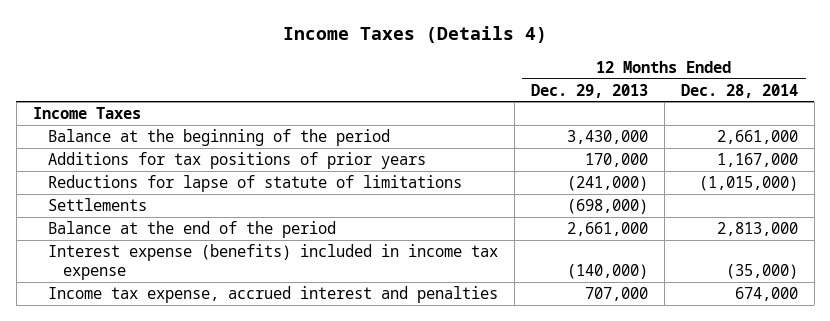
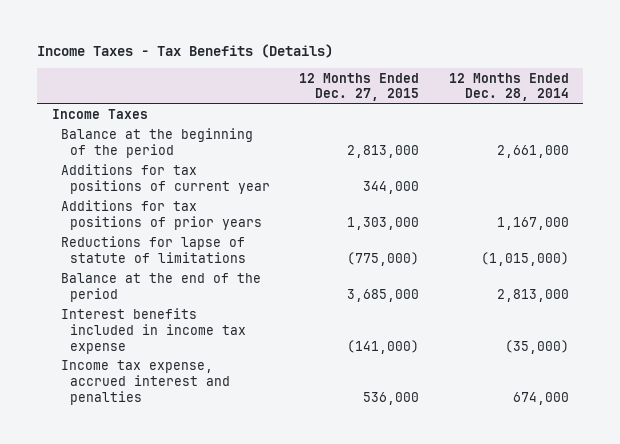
- Income Taxes (Details 4)
+ Income Taxes - Tax Benefits (Details)
- | 12 Months Ended Dec. 29, 2013 | 12 Months Ended Dec. 28, 2014
+ | 12 Months Ended Dec. 27, 2015 | 12 Months Ended Dec. 28, 2014
+ Additions for tax positions of current year | 344,000 |
- Settlements | (698,000) |
- Interest expense (benefits) included in income tax expense | (140,000) | (35,000)
+ Interest benefits included in income tax expense | (141,000) | (35,000)

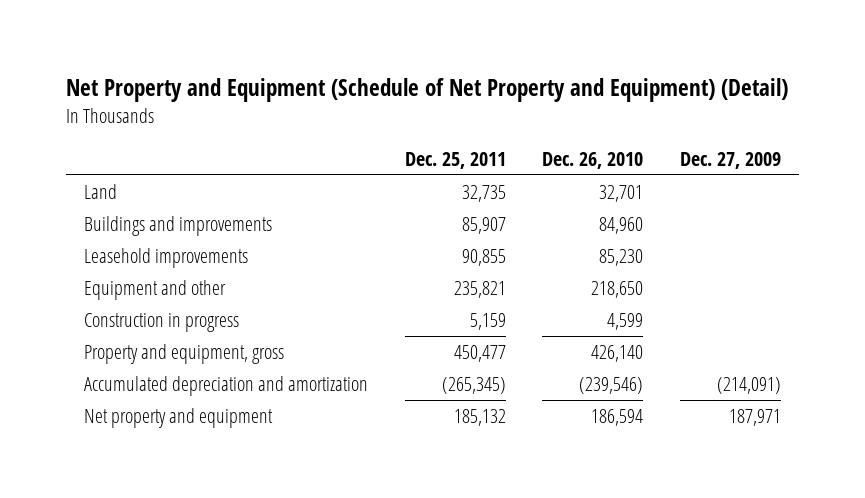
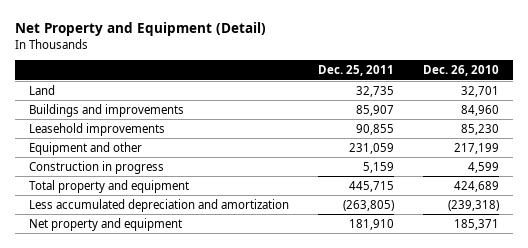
- Net Property and Equipment (Schedule of Net Property and Equipment) (Detail)
+ Net Property and Equipment (Detail)
- | Dec. 25, 2011 | Dec. 26, 2010 | Dec. 27, 2009
+ | Dec. 25, 2011 | Dec. 26, 2010
- Equipment and other | 235,821 | 218,650 |
+ Equipment and other | 231,059 | 217,199
- Property and equipment, gross | 450,477 | 426,140 |
- Accumulated depreciation and amortization | (265,345) | (239,546) | (214,091)
- Net property and equipment | 185,132 | 186,594 | 187,971
+ Total property and equipment | 445,715 | 424,689
+ Less accumulated depreciation and amortization | (263,805) | (239,318)
+ Net property and equipment | 181,910 | 185,371

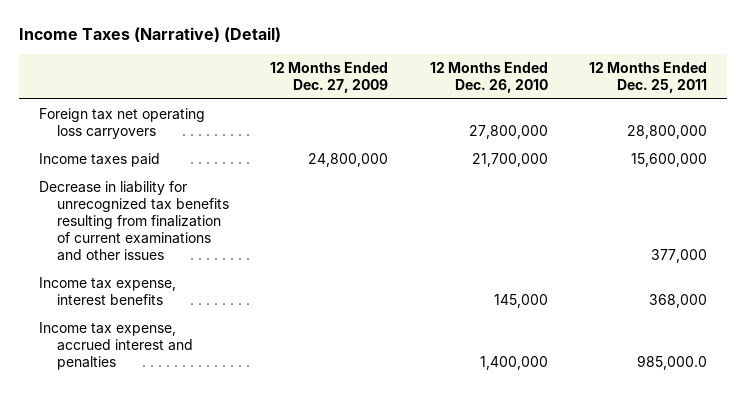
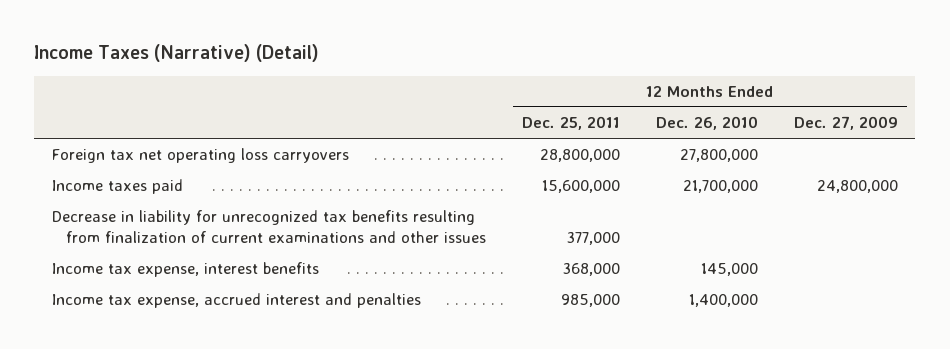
- | 12 Months Ended Dec. 27, 2009 | 12 Months Ended Dec. 26, 2010 | 12 Months Ended Dec. 25, 2011
+ | 12 Months Ended Dec. 25, 2011 | 12 Months Ended Dec. 26, 2010 | 12 Months Ended Dec. 27, 2009
- Income tax expense, accrued interest and penalties | | 1,400,000 | 985,000.0
+ Income tax expense, accrued interest and penalties | 985,000 | 1,400,000 |

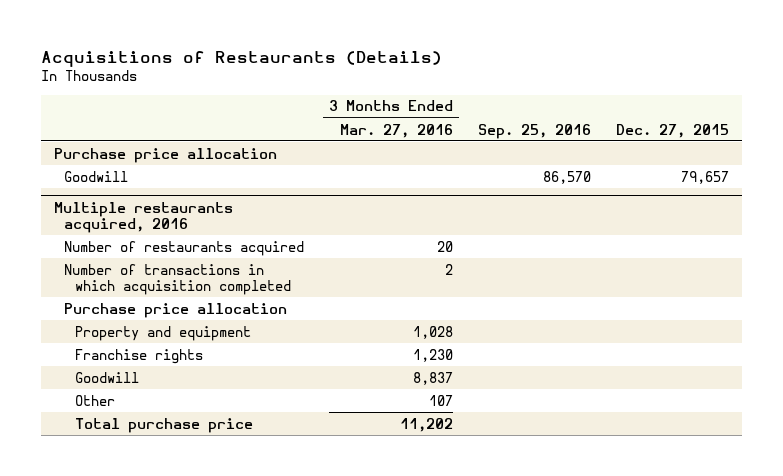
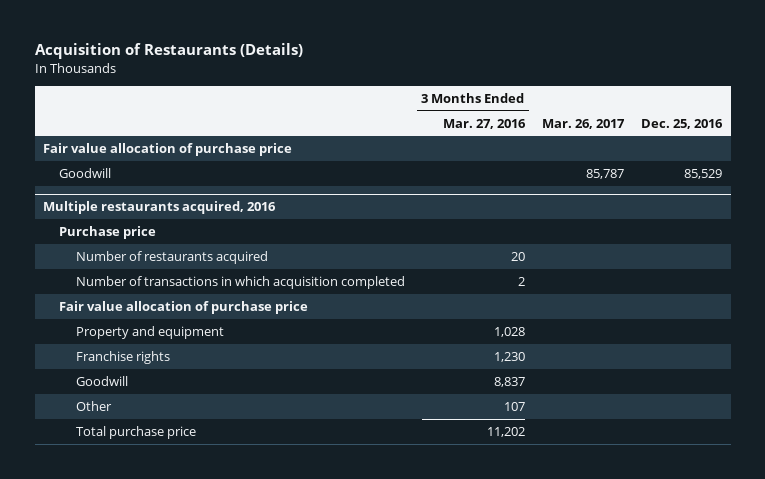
- Acquisitions of Restaurants (Details)
+ Acquisition of Restaurants (Details)
- | 3 Months Ended Mar. 27, 2016 | Sep. 25, 2016 | Dec. 27, 2015
+ | 3 Months Ended Mar. 27, 2016 | Mar. 26, 2017 | Dec. 25, 2016
- Purchase price allocation
+ Fair value allocation of purchase price
@ Multiple restaurants acquired, 2016
+ Purchase price
- Purchase price allocation
+ Fair value allocation of purchase price

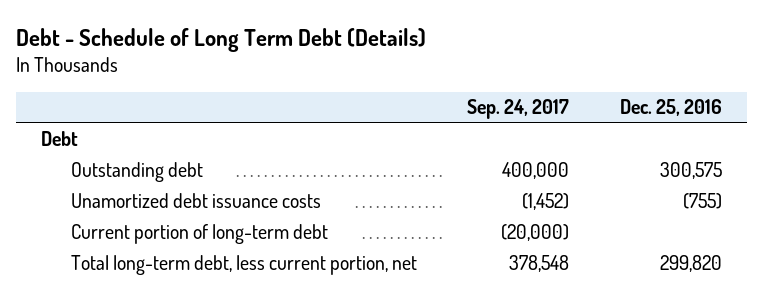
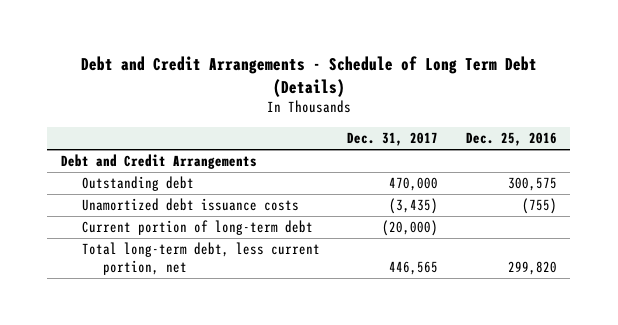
- Debt - Schedule of Long Term Debt (Details)
+ Debt and Credit Arrangements - Schedule of Long Term Debt (Details)
- | Sep. 24, 2017 | Dec. 25, 2016
+ | Dec. 31, 2017 | Dec. 25, 2016
- Debt
+ Debt and Credit Arrangements

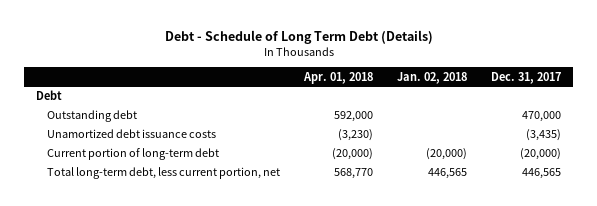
- Debt and Credit Arrangements - Schedule of Long Term Debt (Details)
+ Debt - Schedule of Long Term Debt (Details)
- | Dec. 31, 2017 | Dec. 25, 2016
+ | Apr. 01, 2018 | Jan. 02, 2018 | Dec. 31, 2017
- Debt and Credit Arrangements
+ Debt

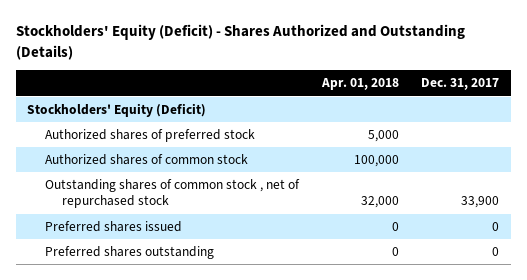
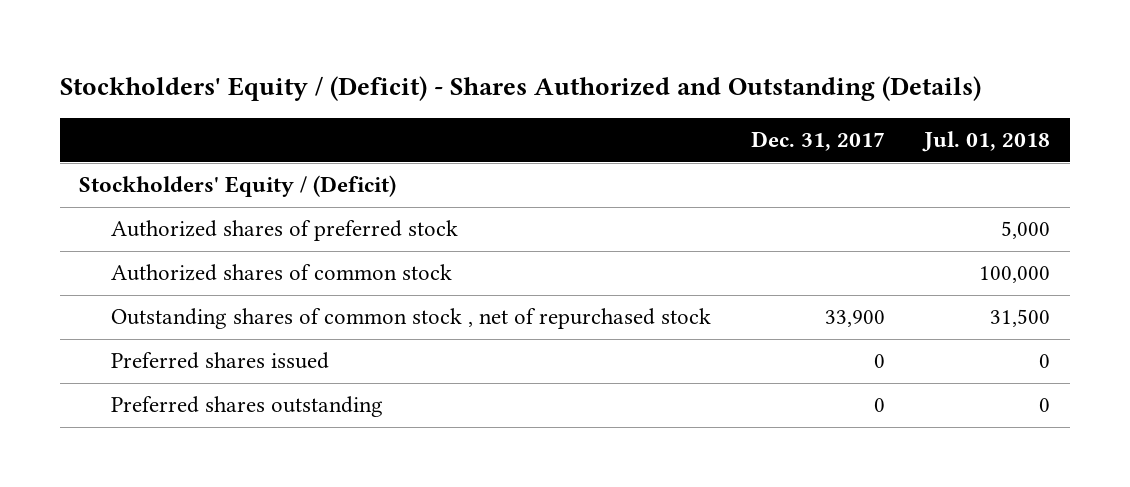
- Stockholders' Equity (Deficit) - Shares Authorized and Outstanding (Details)
+ Stockholders' Equity / (Deficit) - Shares Authorized and Outstanding (Details)
- | Apr. 01, 2018 | Dec. 31, 2017
+ | Dec. 31, 2017 | Jul. 01, 2018
- Stockholders' Equity (Deficit)
+ Stockholders' Equity / (Deficit)

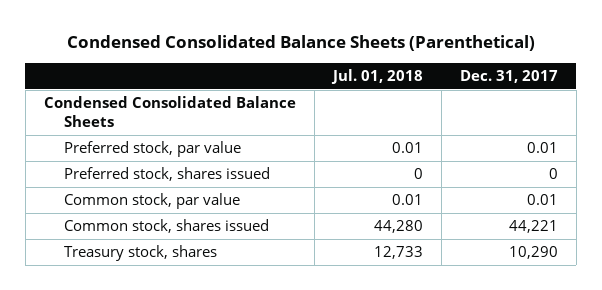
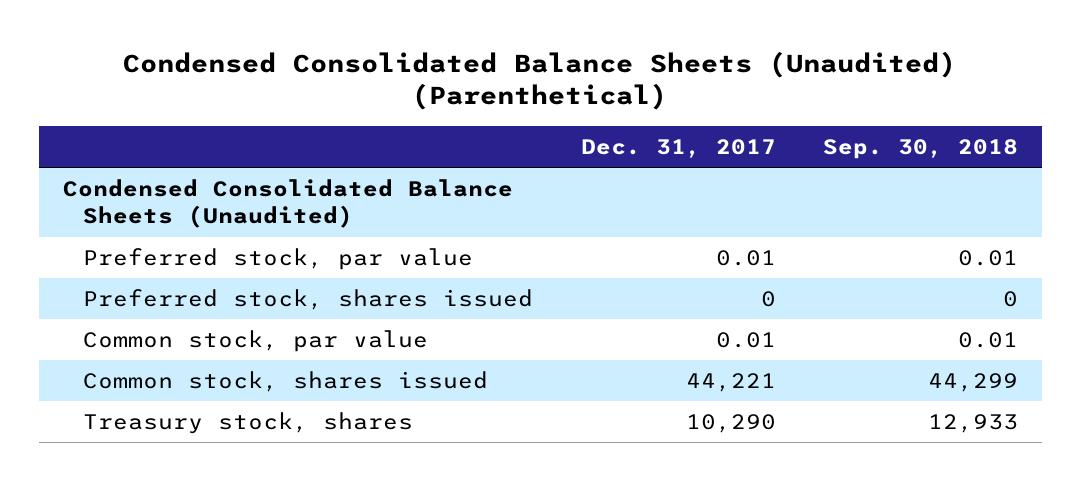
- Condensed Consolidated Balance Sheets (Parenthetical)
+ Condensed Consolidated Balance Sheets (Unaudited) (Parenthetical)
- | Jul. 01, 2018 | Dec. 31, 2017
+ | Dec. 31, 2017 | Sep. 30, 2018
- Condensed Consolidated Balance Sheets
+ Condensed Consolidated Balance Sheets (Unaudited)

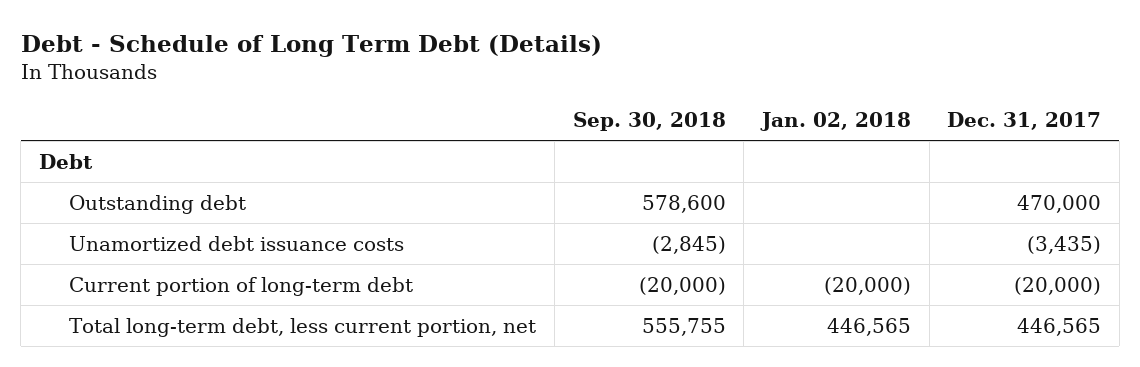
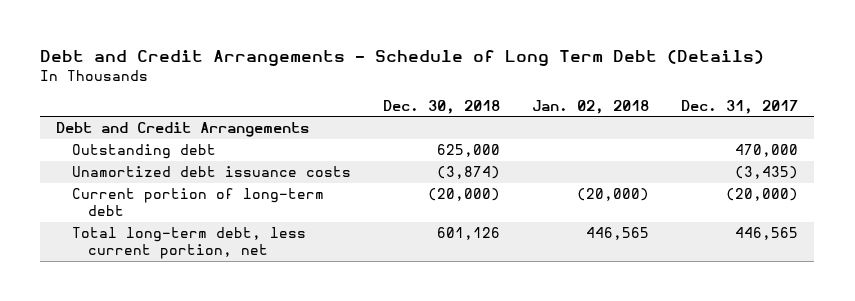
- Debt - Schedule of Long Term Debt (Details)
+ Debt and Credit Arrangements - Schedule of Long Term Debt (Details)
- | Sep. 30, 2018 | Jan. 02, 2018 | Dec. 31, 2017
+ | Dec. 30, 2018 | Jan. 02, 2018 | Dec. 31, 2017
- Debt
+ Debt and Credit Arrangements

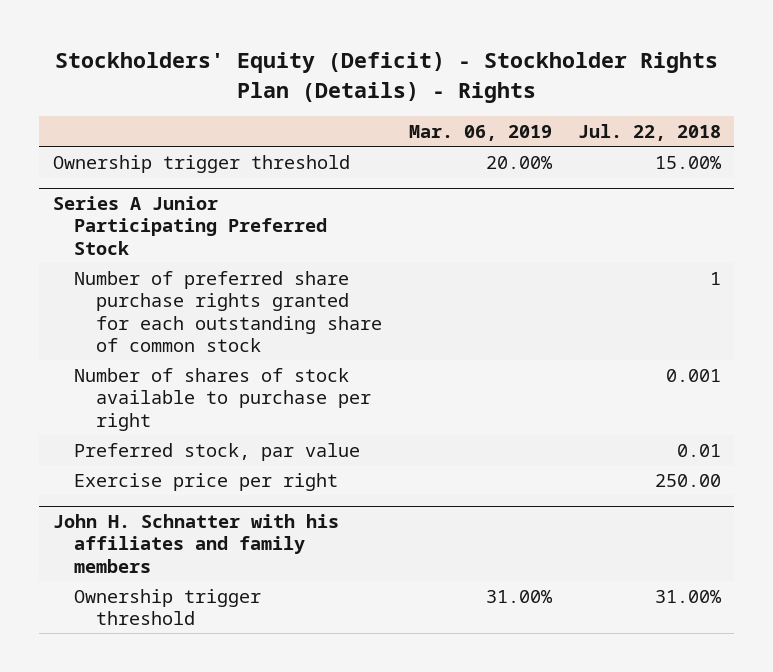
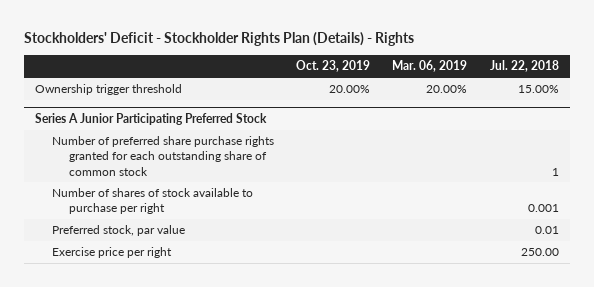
- Stockholders' Equity (Deficit) - Stockholder Rights Plan (Details) - Rights
+ Stockholders' Deficit - Stockholder Rights Plan (Details) - Rights
- | Mar. 06, 2019 | Jul. 22, 2018
+ | Oct. 23, 2019 | Mar. 06, 2019 | Jul. 22, 2018
- John H. Schnatter with his affiliates and family members
- Ownership trigger threshold | 31.00% | 31.00%

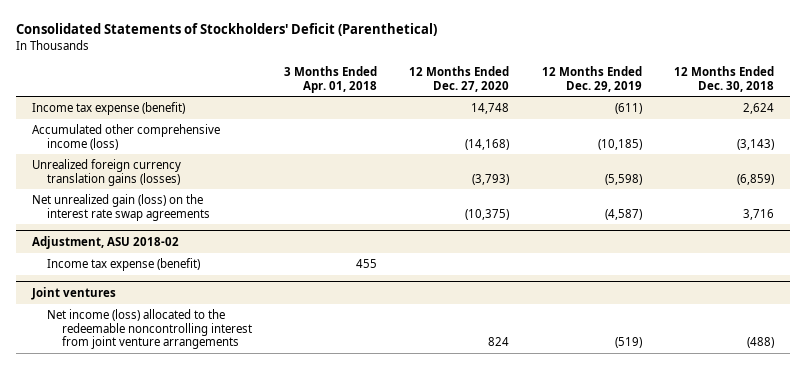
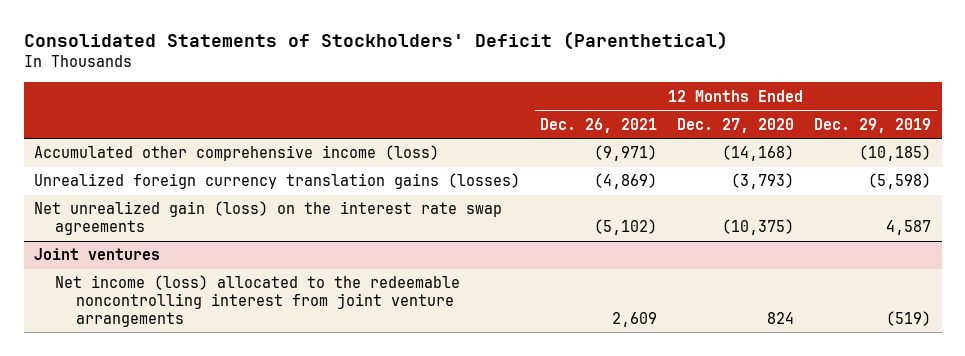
- | 3 Months Ended Apr. 01, 2018 | 12 Months Ended Dec. 27, 2020 | 12 Months Ended Dec. 29, 2019 | 12 Months Ended Dec. 30, 2018
+ | 12 Months Ended Dec. 26, 2021 | 12 Months Ended Dec. 27, 2020 | 12 Months Ended Dec. 29, 2019
- Income tax expense (benefit) | | 14,748 | (611) | 2,624
- Net unrealized gain (loss) on the interest rate swap agreements | | (10,375) | (4,587) | 3,716
- Adjustment, ASU 2018-02
- Income tax expense (benefit) | 455 | | |
+ Net unrealized gain (loss) on the interest rate swap agreements | (5,102) | (10,375) | 4,587

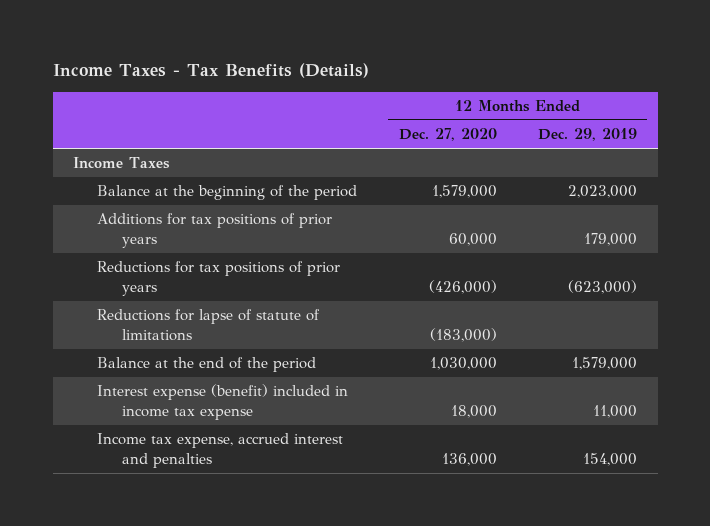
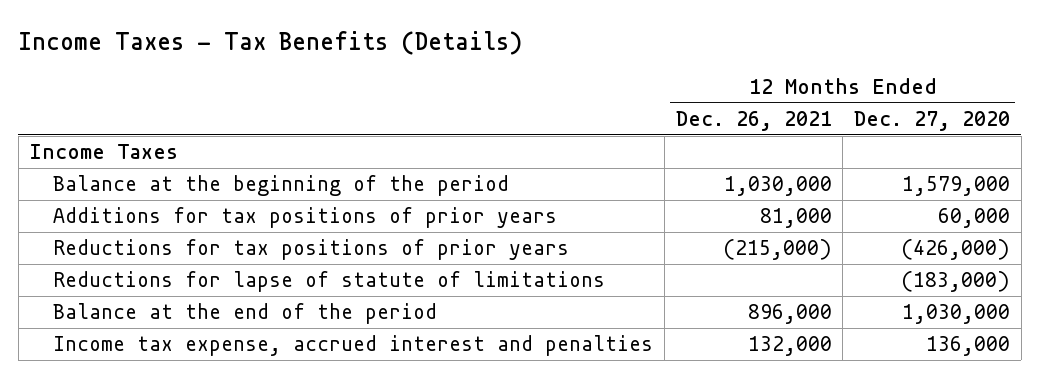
- | 12 Months Ended Dec. 27, 2020 | 12 Months Ended Dec. 29, 2019
+ | 12 Months Ended Dec. 26, 2021 | 12 Months Ended Dec. 27, 2020
- Interest expense (benefit) included in income tax expense | 18,000 | 11,000

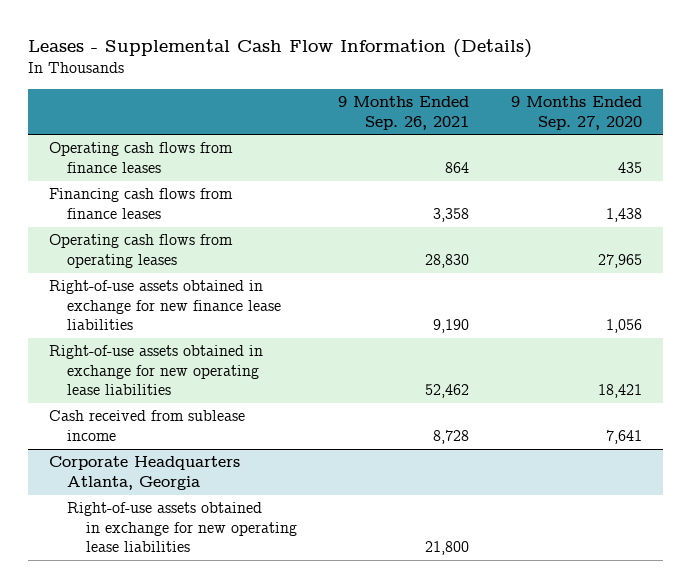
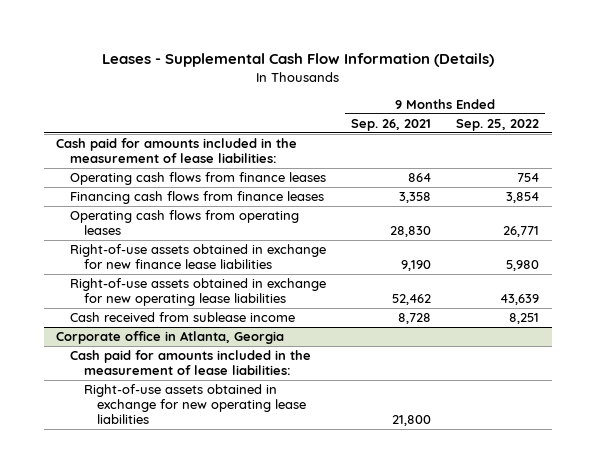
- | 9 Months Ended Sep. 26, 2021 | 9 Months Ended Sep. 27, 2020
+ | 9 Months Ended Sep. 26, 2021 | 9 Months Ended Sep. 25, 2022
+ Cash paid for amounts included in the measurement of lease liabilities:
- Corporate Headquarters Atlanta, Georgia
+ Corporate office in Atlanta, Georgia
+ Cash paid for amounts included in the measurement of lease liabilities:

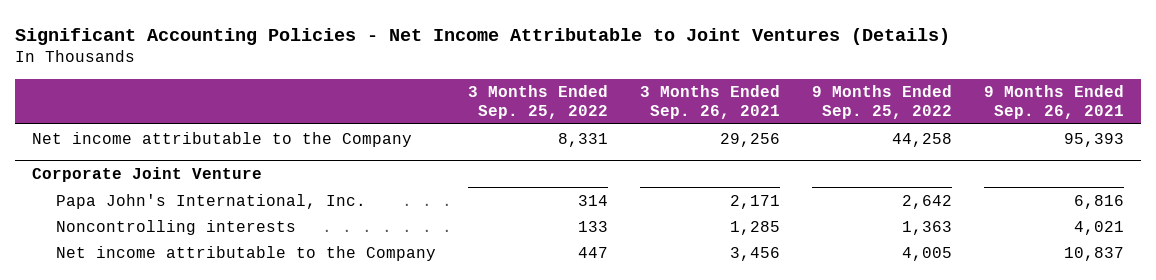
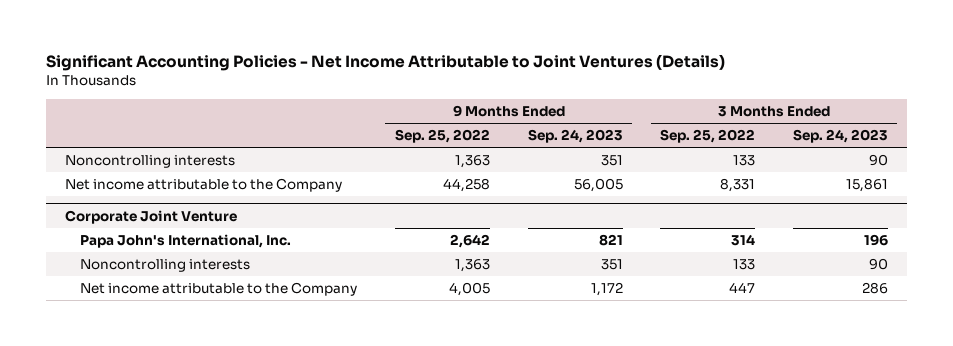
- | 3 Months Ended Sep. 25, 2022 | 3 Months Ended Sep. 26, 2021 | 9 Months Ended Sep. 25, 2022 | 9 Months Ended Sep. 26, 2021
+ | 9 Months Ended Sep. 25, 2022 | 9 Months Ended Sep. 24, 2023 | 3 Months Ended Sep. 25, 2022 | 3 Months Ended Sep. 24, 2023
+ Noncontrolling interests | 1,363 | 351 | 133 | 90

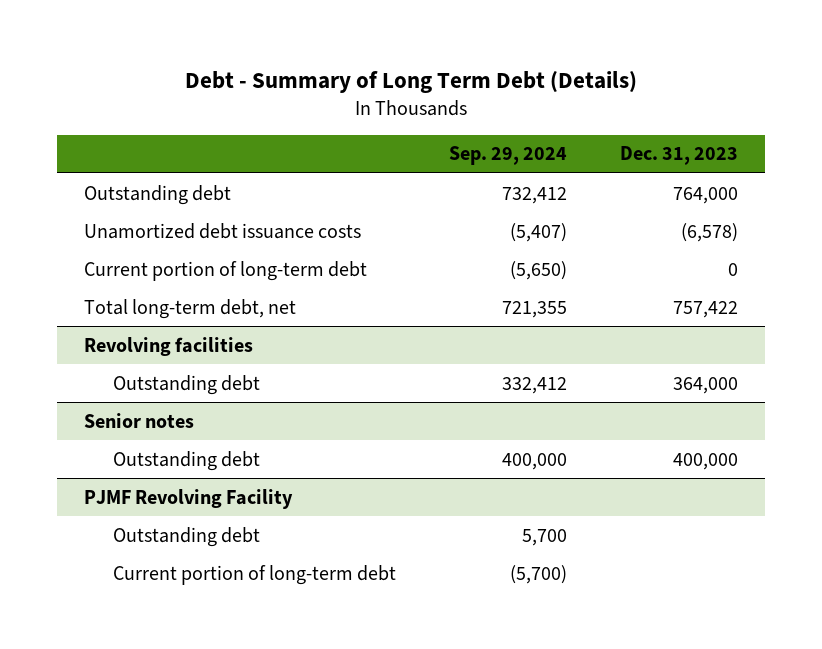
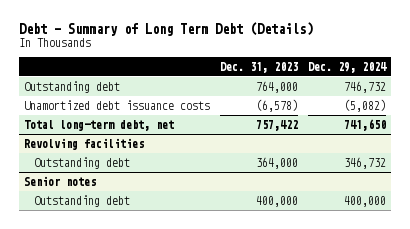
- | Sep. 29, 2024 | Dec. 31, 2023
+ | Dec. 31, 2023 | Dec. 29, 2024
- Current portion of long-term debt | (5,650) | 0
- PJMF Revolving Facility
- Outstanding debt | 5,700 |
- Current portion of long-term debt | (5,700) |

